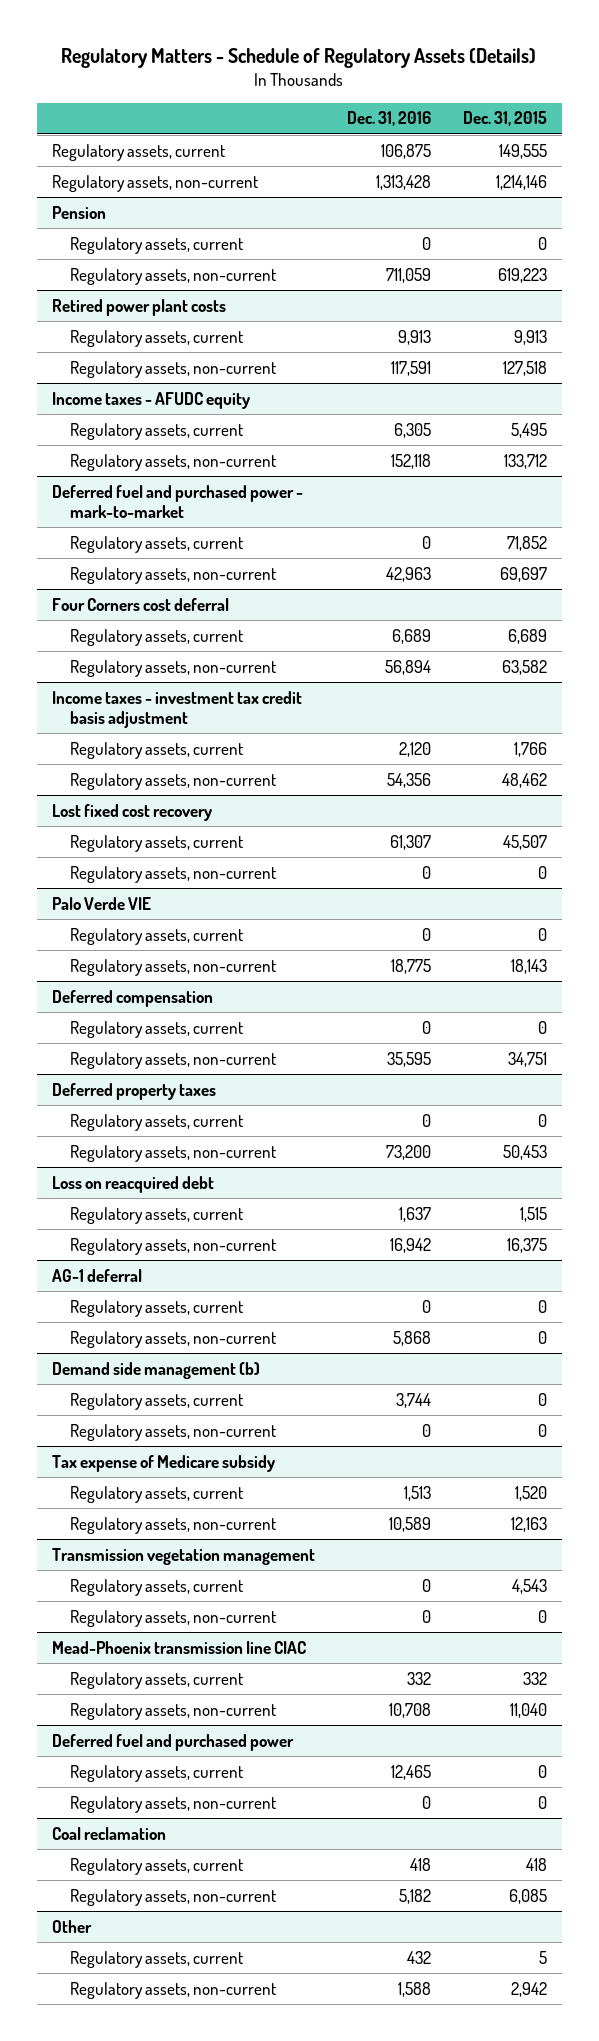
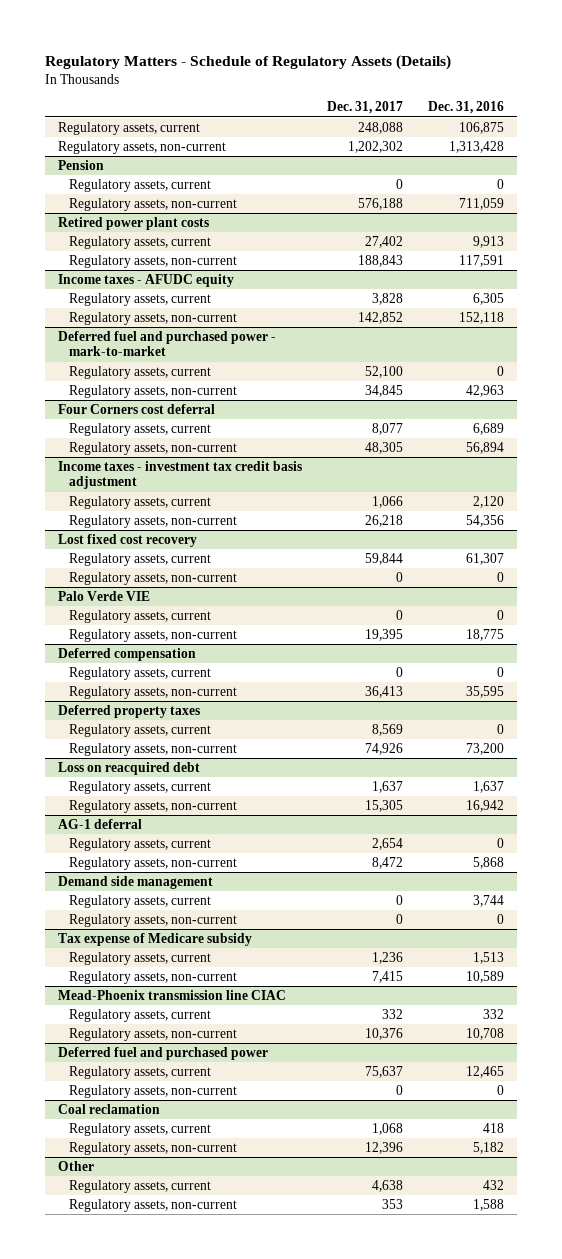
- | Dec. 31, 2016 | Dec. 31, 2015
+ | Dec. 31, 2017 | Dec. 31, 2016
- Demand side management (b)
+ Demand side management
- Transmission vegetation management
- Regulatory assets, current | 0 | 4,543
- Regulatory assets, non-current | 0 | 0

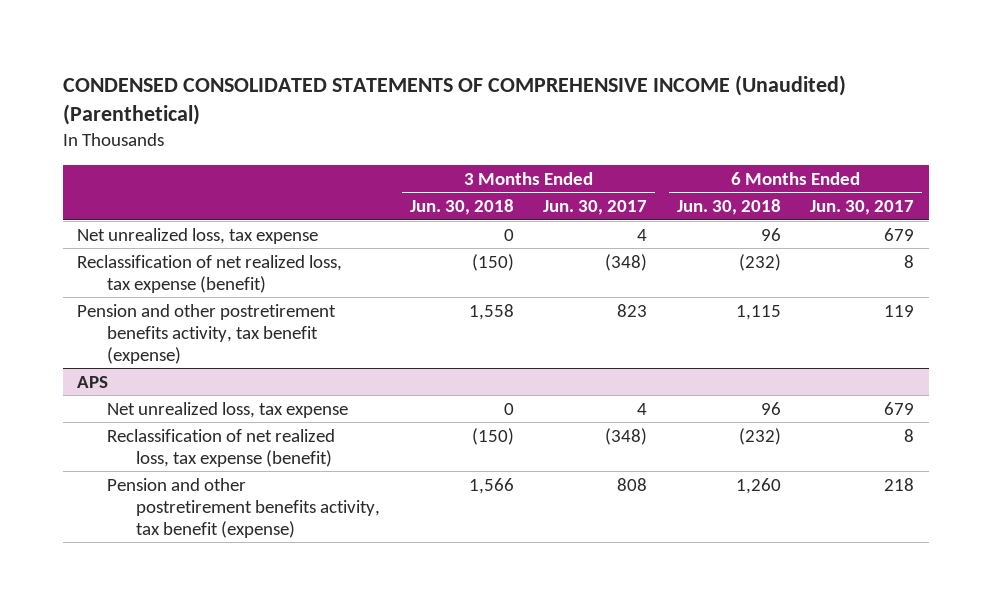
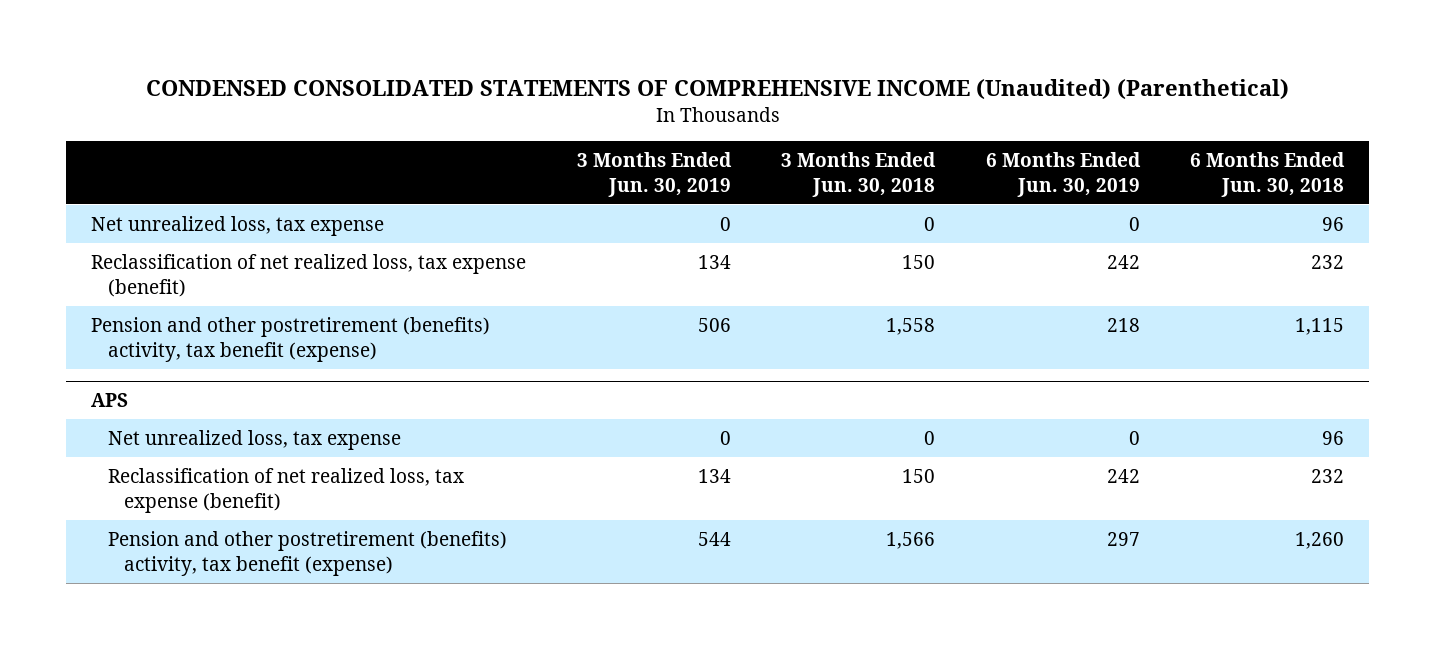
- | 3 Months Ended Jun. 30, 2018 | 3 Months Ended Jun. 30, 2017 | 6 Months Ended Jun. 30, 2018 | 6 Months Ended Jun. 30, 2017
+ | 3 Months Ended Jun. 30, 2019 | 3 Months Ended Jun. 30, 2018 | 6 Months Ended Jun. 30, 2019 | 6 Months Ended Jun. 30, 2018
- Reclassification of net realized loss, tax expense (benefit) | (150) | (348) | (232) | 8
- Pension and other postretirement benefits activity, tax benefit (expense) | 1,558 | 823 | 1,115 | 119
+ Reclassification of net realized loss, tax expense (benefit) | 134 | 150 | 242 | 232
+ Pension and other postretirement (benefits) activity, tax benefit (expense) | 506 | 1,558 | 218 | 1,115
@ APS
- Reclassification of net realized loss, tax expense (benefit) | (150) | (348) | (232) | 8
- Pension and other postretirement benefits activity, tax benefit (expense) | 1,566 | 808 | 1,260 | 218
+ Reclassification of net realized loss, tax expense (benefit) | 134 | 150 | 242 | 232
+ Pension and other postretirement (benefits) activity, tax benefit (expense) | 544 | 1,566 | 297 | 1,260

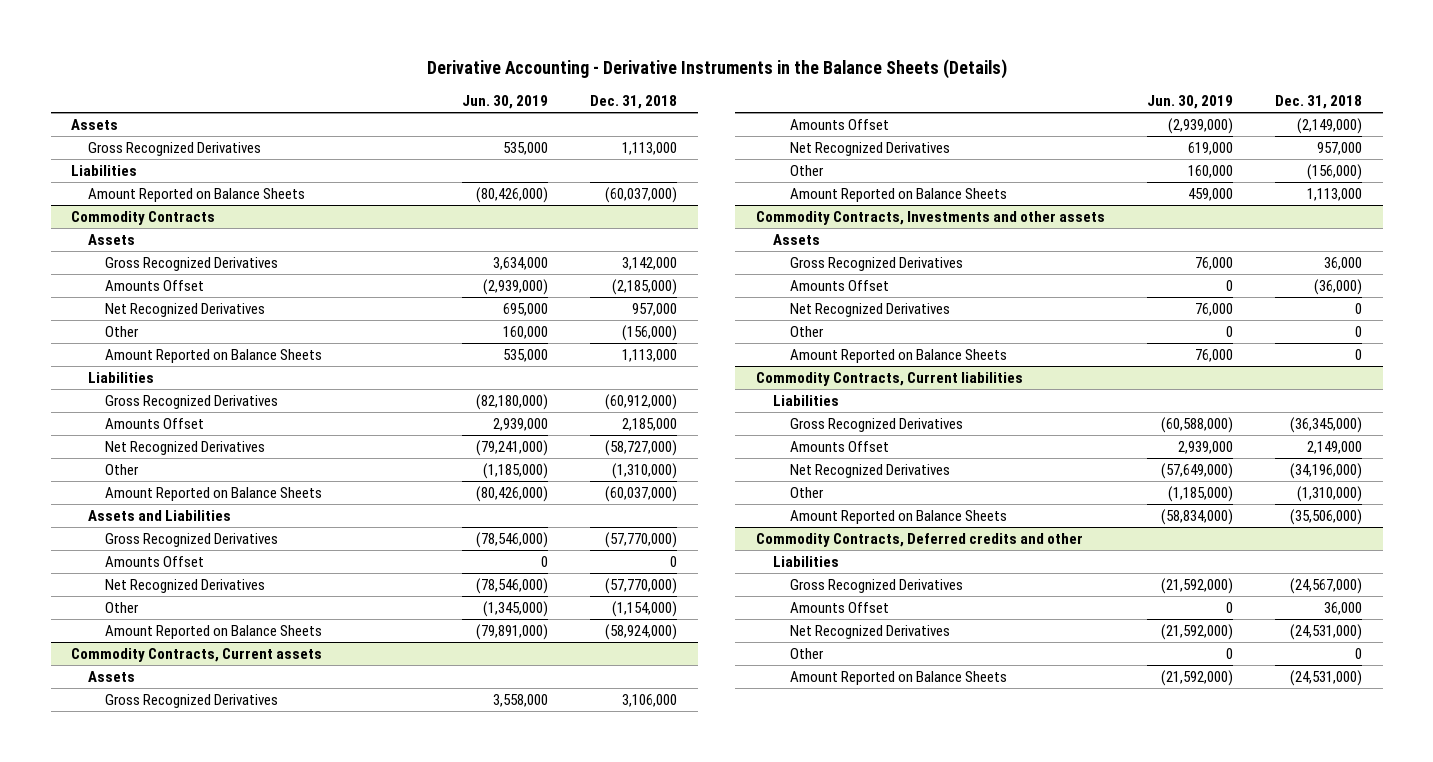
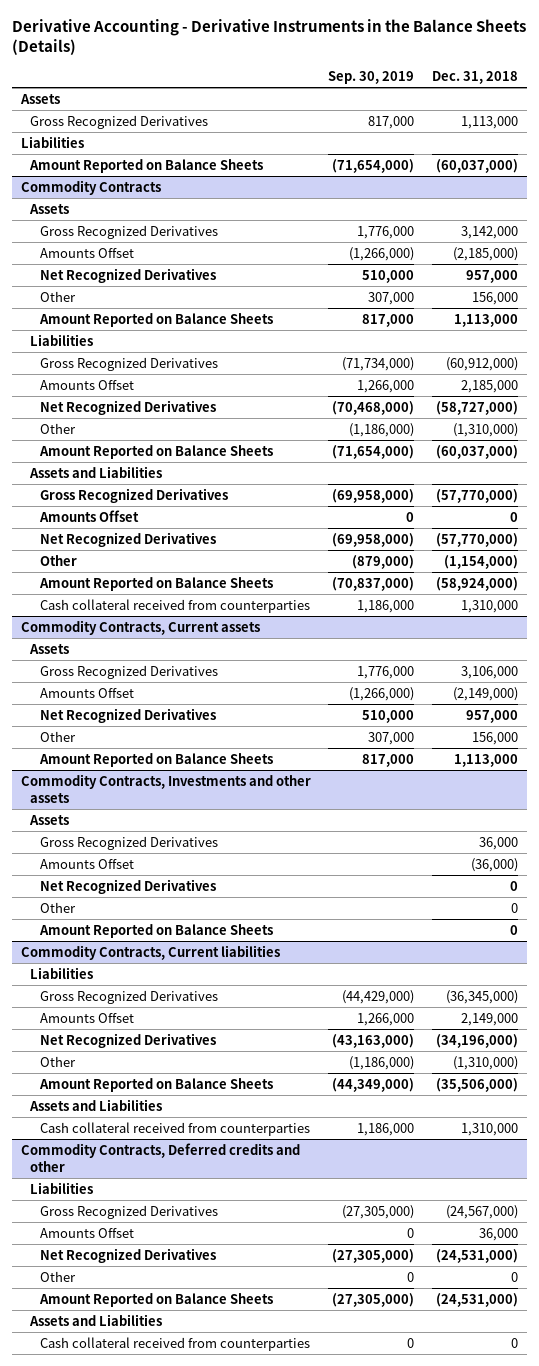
- | Jun. 30, 2019 | Dec. 31, 2018
+ | Sep. 30, 2019 | Dec. 31, 2018
@ Commodity Contracts
- Other | 160,000 | (156,000)
+ Other | 307,000 | 156,000
+ Cash collateral received from counterparties | 1,186,000 | 1,310,000
@ Commodity Contracts, Current assets
- Other | 160,000 | (156,000)
+ Other | 307,000 | 156,000
@ Commodity Contracts, Current liabilities
+ Assets and Liabilities
+ Cash collateral received from counterparties | 1,186,000 | 1,310,000
@ Commodity Contracts, Deferred credits and other
+ Assets and Liabilities
+ Cash collateral received from counterparties | 0 | 0

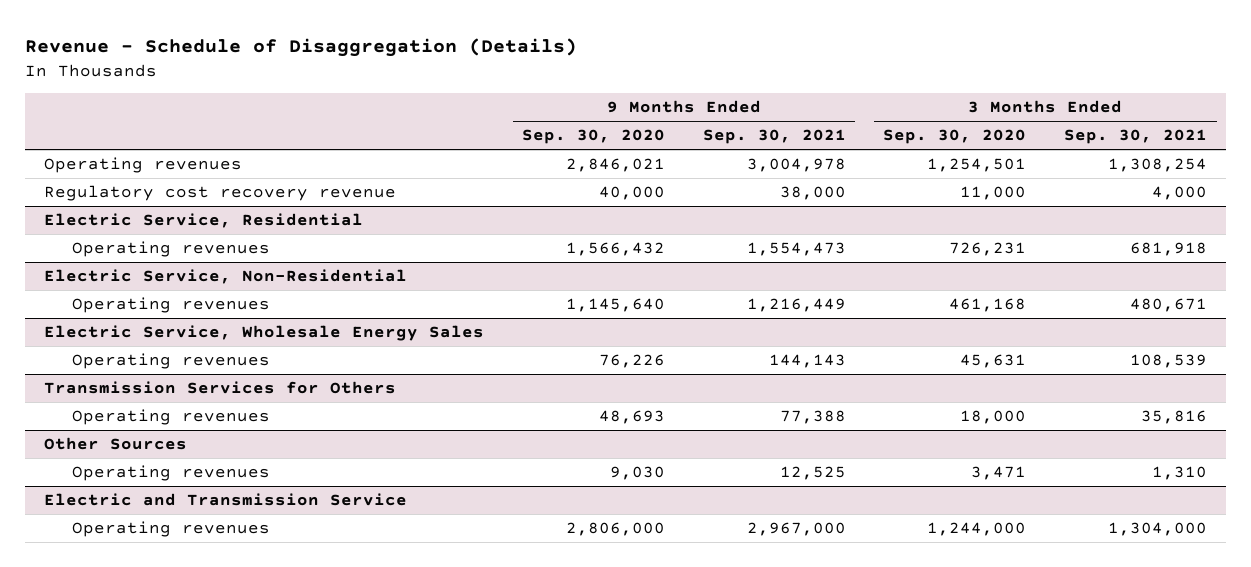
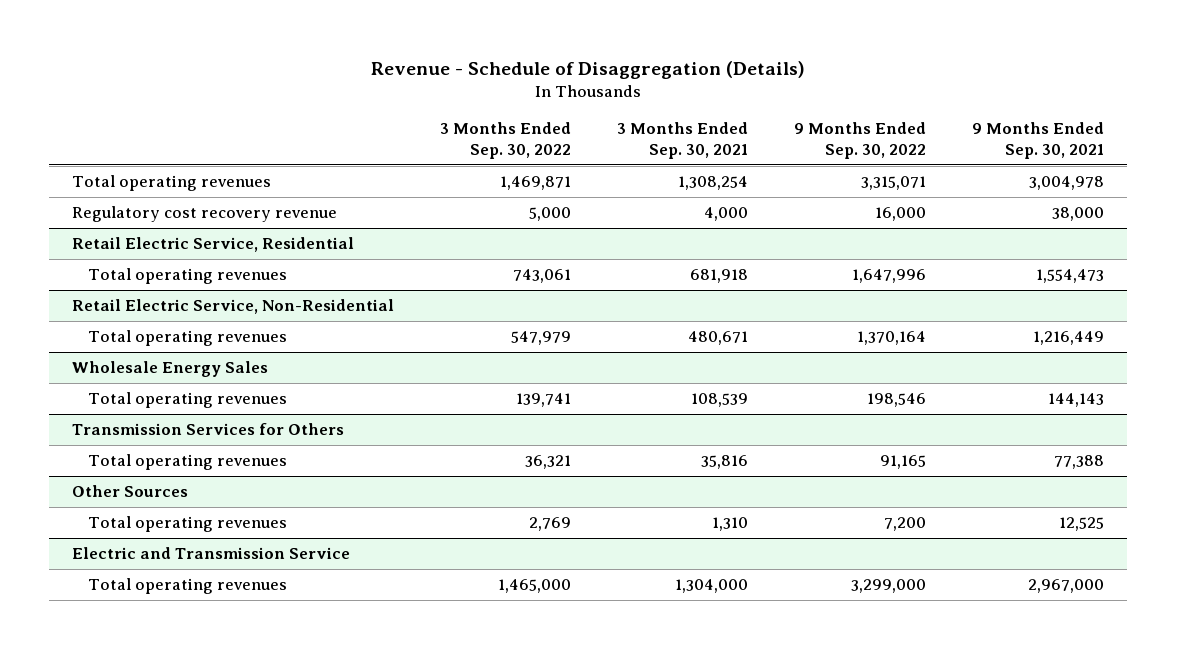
- | 9 Months Ended Sep. 30, 2020 | 9 Months Ended Sep. 30, 2021 | 3 Months Ended Sep. 30, 2020 | 3 Months Ended Sep. 30, 2021
+ | 3 Months Ended Sep. 30, 2022 | 3 Months Ended Sep. 30, 2021 | 9 Months Ended Sep. 30, 2022 | 9 Months Ended Sep. 30, 2021
- Operating revenues | 2,846,021 | 3,004,978 | 1,254,501 | 1,308,254
+ Total operating revenues | 1,469,871 | 1,308,254 | 3,315,071 | 3,004,978
- Electric Service, Residential
- Operating revenues | 1,566,432 | 1,554,473 | 726,231 | 681,918
- Electric Service, Non-Residential
- Operating revenues | 1,145,640 | 1,216,449 | 461,168 | 480,671
- Electric Service, Wholesale Energy Sales
- Operating revenues | 76,226 | 144,143 | 45,631 | 108,539
+ Retail Electric Service, Residential
+ Total operating revenues | 743,061 | 681,918 | 1,647,996 | 1,554,473
+ Retail Electric Service, Non-Residential
+ Total operating revenues | 547,979 | 480,671 | 1,370,164 | 1,216,449
+ Wholesale Energy Sales
+ Total operating revenues | 139,741 | 108,539 | 198,546 | 144,143
@ Transmission Services for Others
- Operating revenues | 48,693 | 77,388 | 18,000 | 35,816
+ Total operating revenues | 36,321 | 35,816 | 91,165 | 77,388
@ Other Sources
- Operating revenues | 9,030 | 12,525 | 3,471 | 1,310
+ Total operating revenues | 2,769 | 1,310 | 7,200 | 12,525
@ Electric and Transmission Service
- Operating revenues | 2,806,000 | 2,967,000 | 1,244,000 | 1,304,000
+ Total operating revenues | 1,465,000 | 1,304,000 | 3,299,000 | 2,967,000

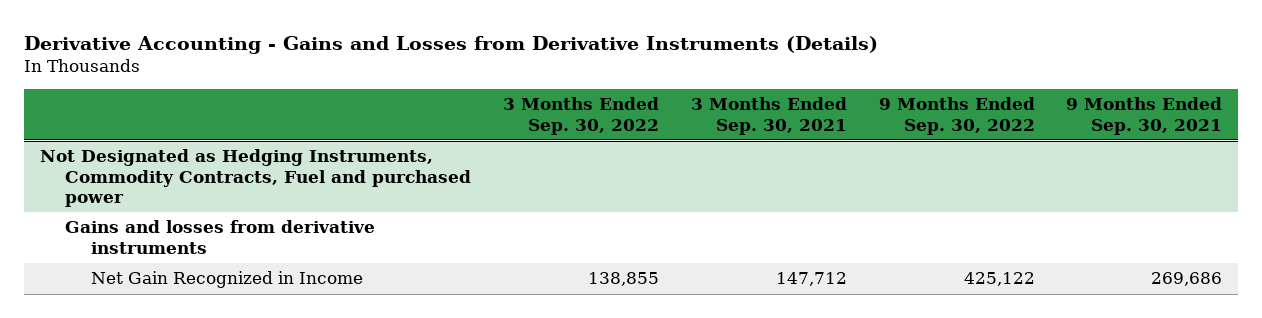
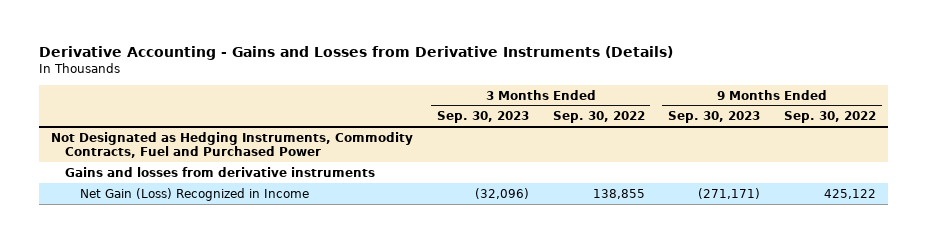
- | 3 Months Ended Sep. 30, 2022 | 3 Months Ended Sep. 30, 2021 | 9 Months Ended Sep. 30, 2022 | 9 Months Ended Sep. 30, 2021
+ | 3 Months Ended Sep. 30, 2023 | 3 Months Ended Sep. 30, 2022 | 9 Months Ended Sep. 30, 2023 | 9 Months Ended Sep. 30, 2022
- Not Designated as Hedging Instruments, Commodity Contracts, Fuel and purchased power
+ Not Designated as Hedging Instruments, Commodity Contracts, Fuel and Purchased Power
- Net Gain Recognized in Income | 138,855 | 147,712 | 425,122 | 269,686
+ Net Gain (Loss) Recognized in Income | (32,096) | 138,855 | (271,171) | 425,122

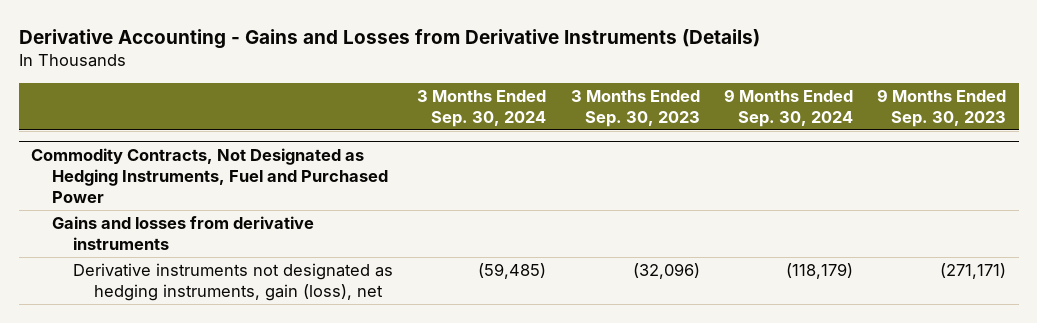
- | 3 Months Ended Sep. 30, 2023 | 3 Months Ended Sep. 30, 2022 | 9 Months Ended Sep. 30, 2023 | 9 Months Ended Sep. 30, 2022
+ | 3 Months Ended Sep. 30, 2024 | 3 Months Ended Sep. 30, 2023 | 9 Months Ended Sep. 30, 2024 | 9 Months Ended Sep. 30, 2023
- Not Designated as Hedging Instruments, Commodity Contracts, Fuel and Purchased Power
+ Commodity Contracts, Not Designated as Hedging Instruments, Fuel and Purchased Power
- Net Gain (Loss) Recognized in Income | (32,096) | 138,855 | (271,171) | 425,122
+ Derivative instruments not designated as hedging instruments, gain (loss), net | (59,485) | (32,096) | (118,179) | (271,171)

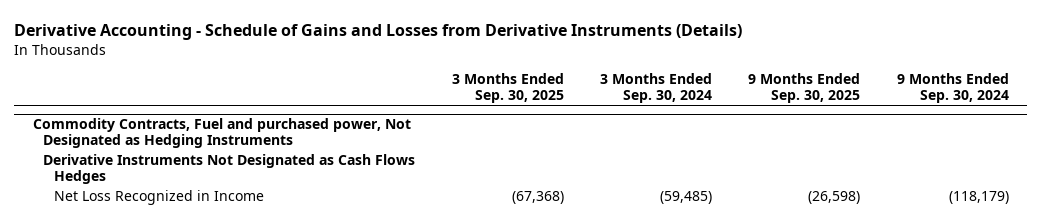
- Derivative Accounting - Gains and Losses from Derivative Instruments (Details)
+ Derivative Accounting - Schedule of Gains and Losses from Derivative Instruments (Details)
- | 3 Months Ended Sep. 30, 2024 | 3 Months Ended Sep. 30, 2023 | 9 Months Ended Sep. 30, 2024 | 9 Months Ended Sep. 30, 2023
+ | 3 Months Ended Sep. 30, 2025 | 3 Months Ended Sep. 30, 2024 | 9 Months Ended Sep. 30, 2025 | 9 Months Ended Sep. 30, 2024
- Commodity Contracts, Not Designated as Hedging Instruments, Fuel and Purchased Power
- Gains and losses from derivative instruments
- Derivative instruments not designated as hedging instruments, gain (loss), net | (59,485) | (32,096) | (118,179) | (271,171)
+ Commodity Contracts, Fuel and purchased power, Not Designated as Hedging Instruments
+ Derivative Instruments Not Designated as Cash Flows Hedges
+ Net Loss Recognized in Income | (67,368) | (59,485) | (26,598) | (118,179)

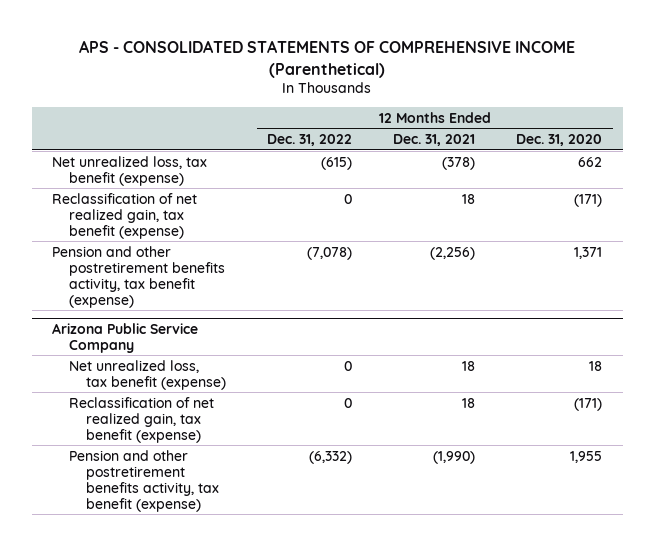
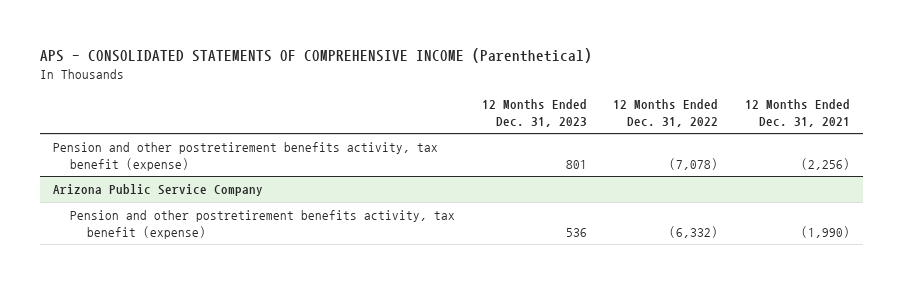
- | 12 Months Ended Dec. 31, 2022 | 12 Months Ended Dec. 31, 2021 | 12 Months Ended Dec. 31, 2020
+ | 12 Months Ended Dec. 31, 2023 | 12 Months Ended Dec. 31, 2022 | 12 Months Ended Dec. 31, 2021
- Net unrealized loss, tax benefit (expense) | (615) | (378) | 662
- Reclassification of net realized gain, tax benefit (expense) | 0 | 18 | (171)
@ Arizona Public Service Company
- Net unrealized loss, tax benefit (expense) | 0 | 18 | 18
- Reclassification of net realized gain, tax benefit (expense) | 0 | 18 | (171)

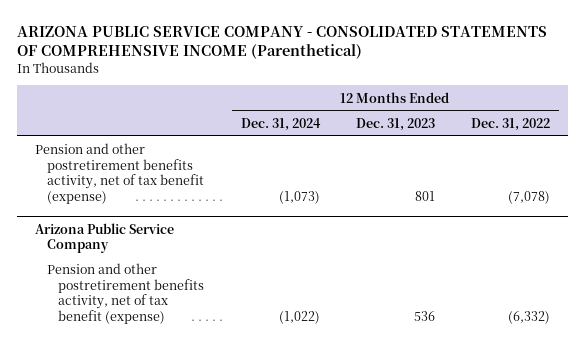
- APS - CONSOLIDATED STATEMENTS OF COMPREHENSIVE INCOME (Parenthetical)
+ ARIZONA PUBLIC SERVICE COMPANY - CONSOLIDATED STATEMENTS OF COMPREHENSIVE INCOME (Parenthetical)
- | 12 Months Ended Dec. 31, 2023 | 12 Months Ended Dec. 31, 2022 | 12 Months Ended Dec. 31, 2021
+ | 12 Months Ended Dec. 31, 2024 | 12 Months Ended Dec. 31, 2023 | 12 Months Ended Dec. 31, 2022
- Pension and other postretirement benefits activity, tax benefit (expense) | 801 | (7,078) | (2,256)
+ Pension and other postretirement benefits activity, net of tax benefit (expense) | (1,073) | 801 | (7,078)
@ Arizona Public Service Company
- Pension and other postretirement benefits activity, tax benefit (expense) | 536 | (6,332) | (1,990)
+ Pension and other postretirement benefits activity, net of tax benefit (expense) | (1,022) | 536 | (6,332)

